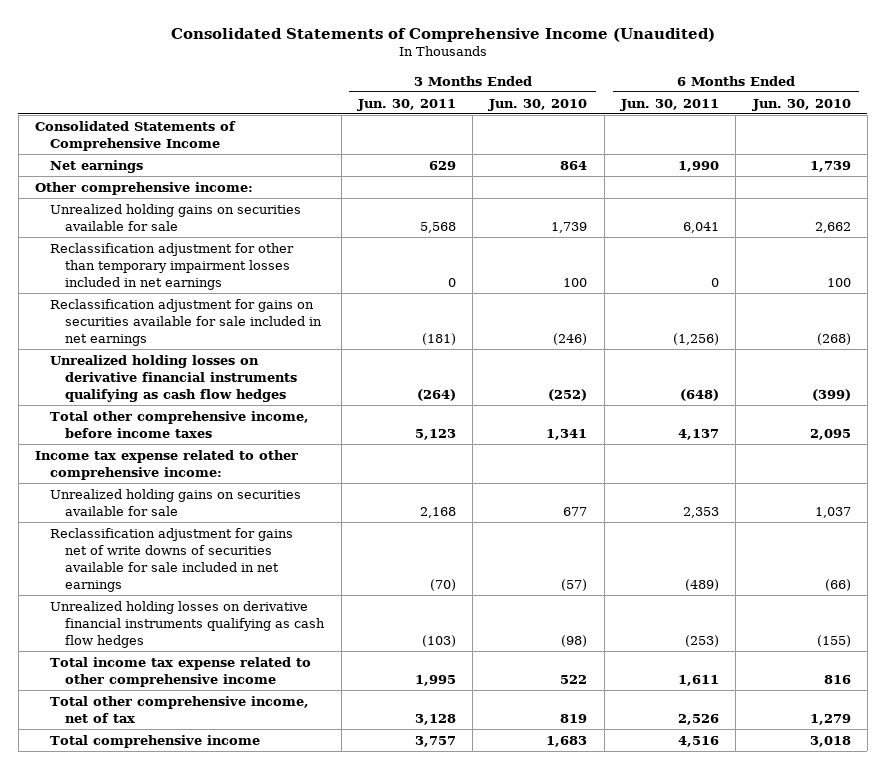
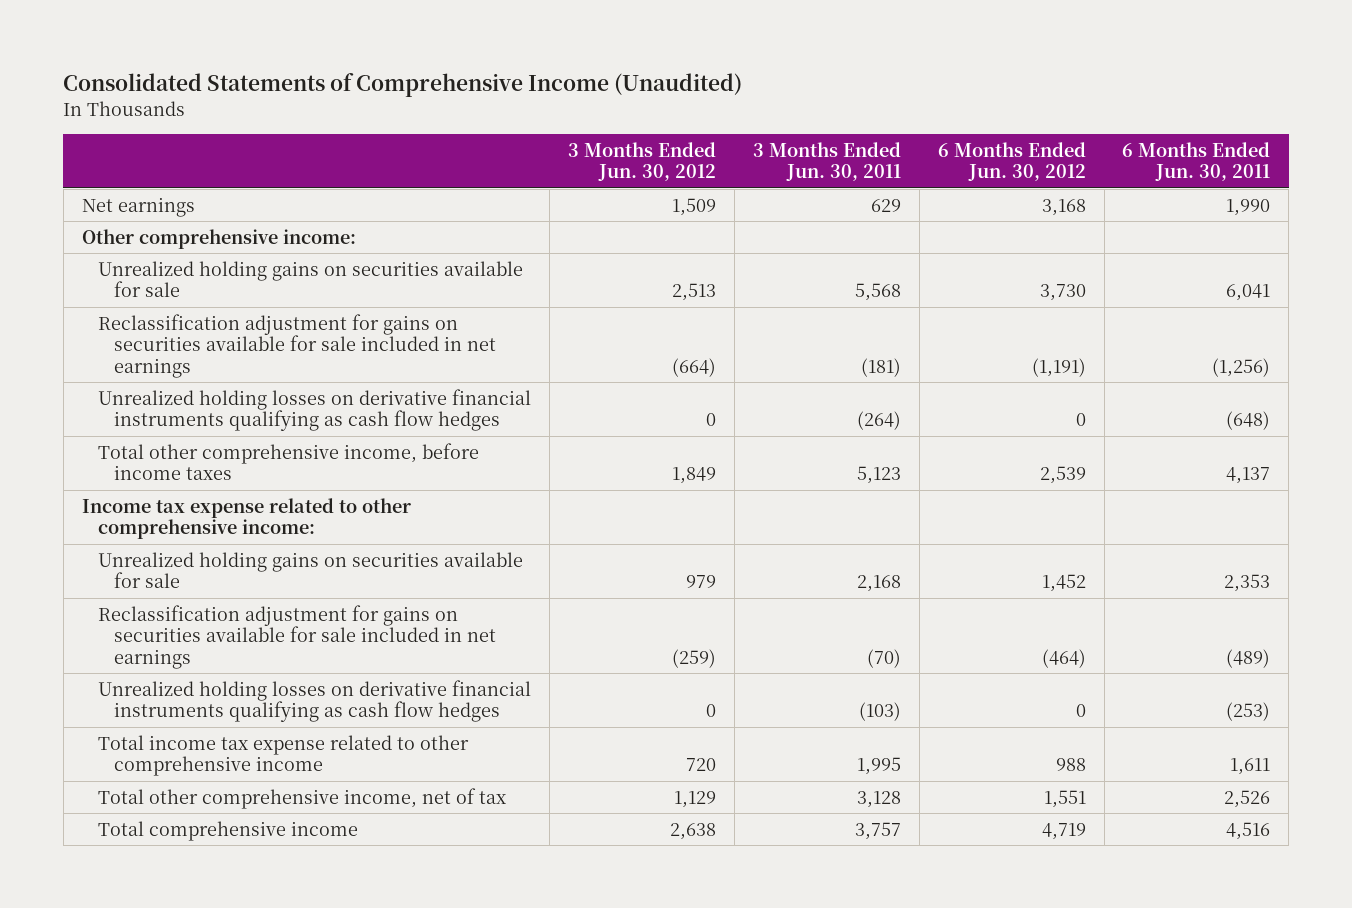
- | 3 Months Ended Jun. 30, 2011 | 3 Months Ended Jun. 30, 2010 | 6 Months Ended Jun. 30, 2011 | 6 Months Ended Jun. 30, 2010
+ | 3 Months Ended Jun. 30, 2012 | 3 Months Ended Jun. 30, 2011 | 6 Months Ended Jun. 30, 2012 | 6 Months Ended Jun. 30, 2011
- Consolidated Statements of Comprehensive Income
- Reclassification adjustment for other than temporary impairment losses included in net earnings | 0 | 100 | 0 | 100
- Reclassification adjustment for gains net of write downs of securities available for sale included in net earnings | (70) | (57) | (489) | (66)
+ Reclassification adjustment for gains on securities available for sale included in net earnings | (259) | (70) | (464) | (489)

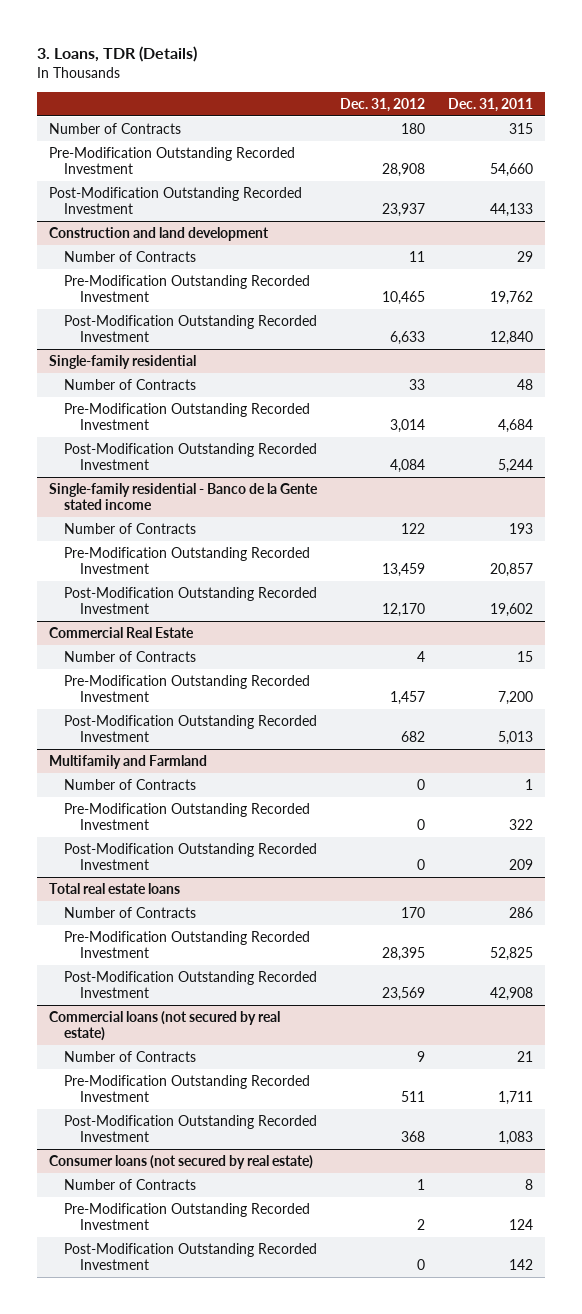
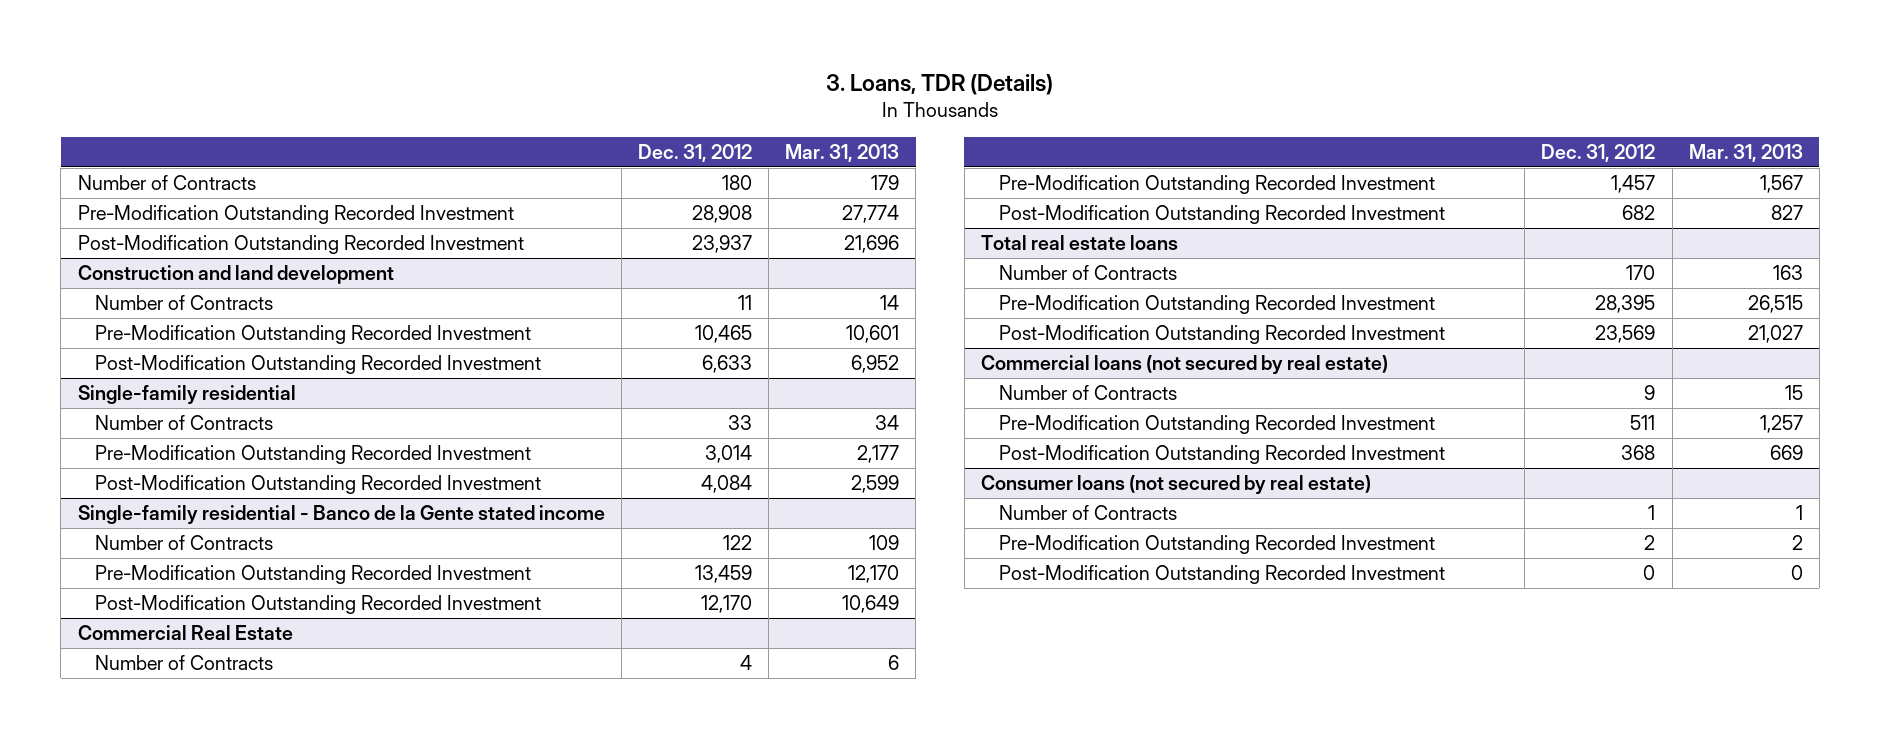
- | Dec. 31, 2012 | Dec. 31, 2011
+ | Dec. 31, 2012 | Mar. 31, 2013
- Multifamily and Farmland
- Number of Contracts | 0 | 1
- Pre-Modification Outstanding Recorded Investment | 0 | 322
- Post-Modification Outstanding Recorded Investment | 0 | 209

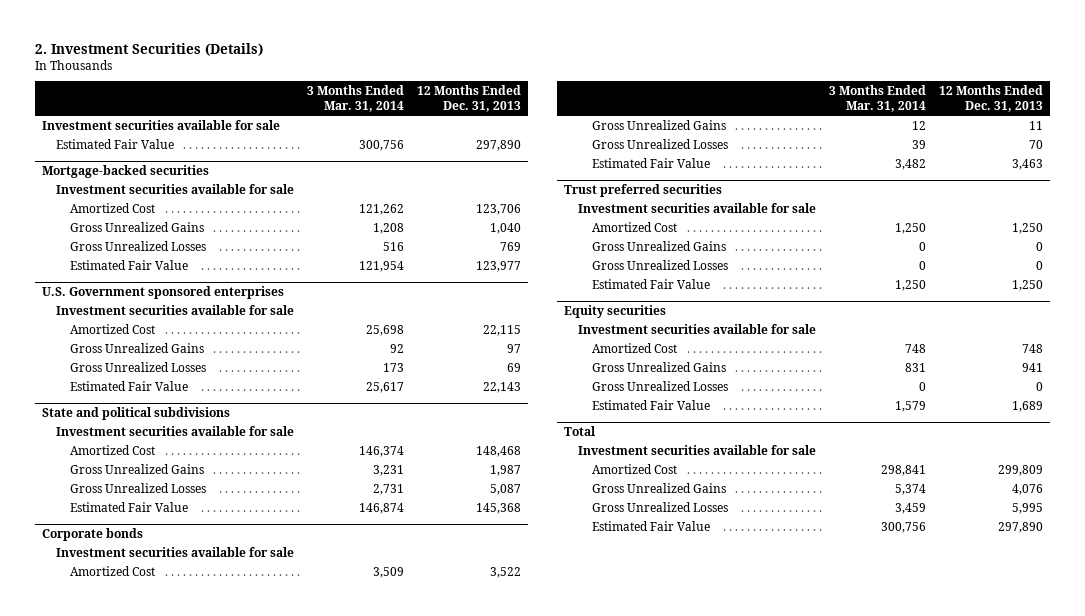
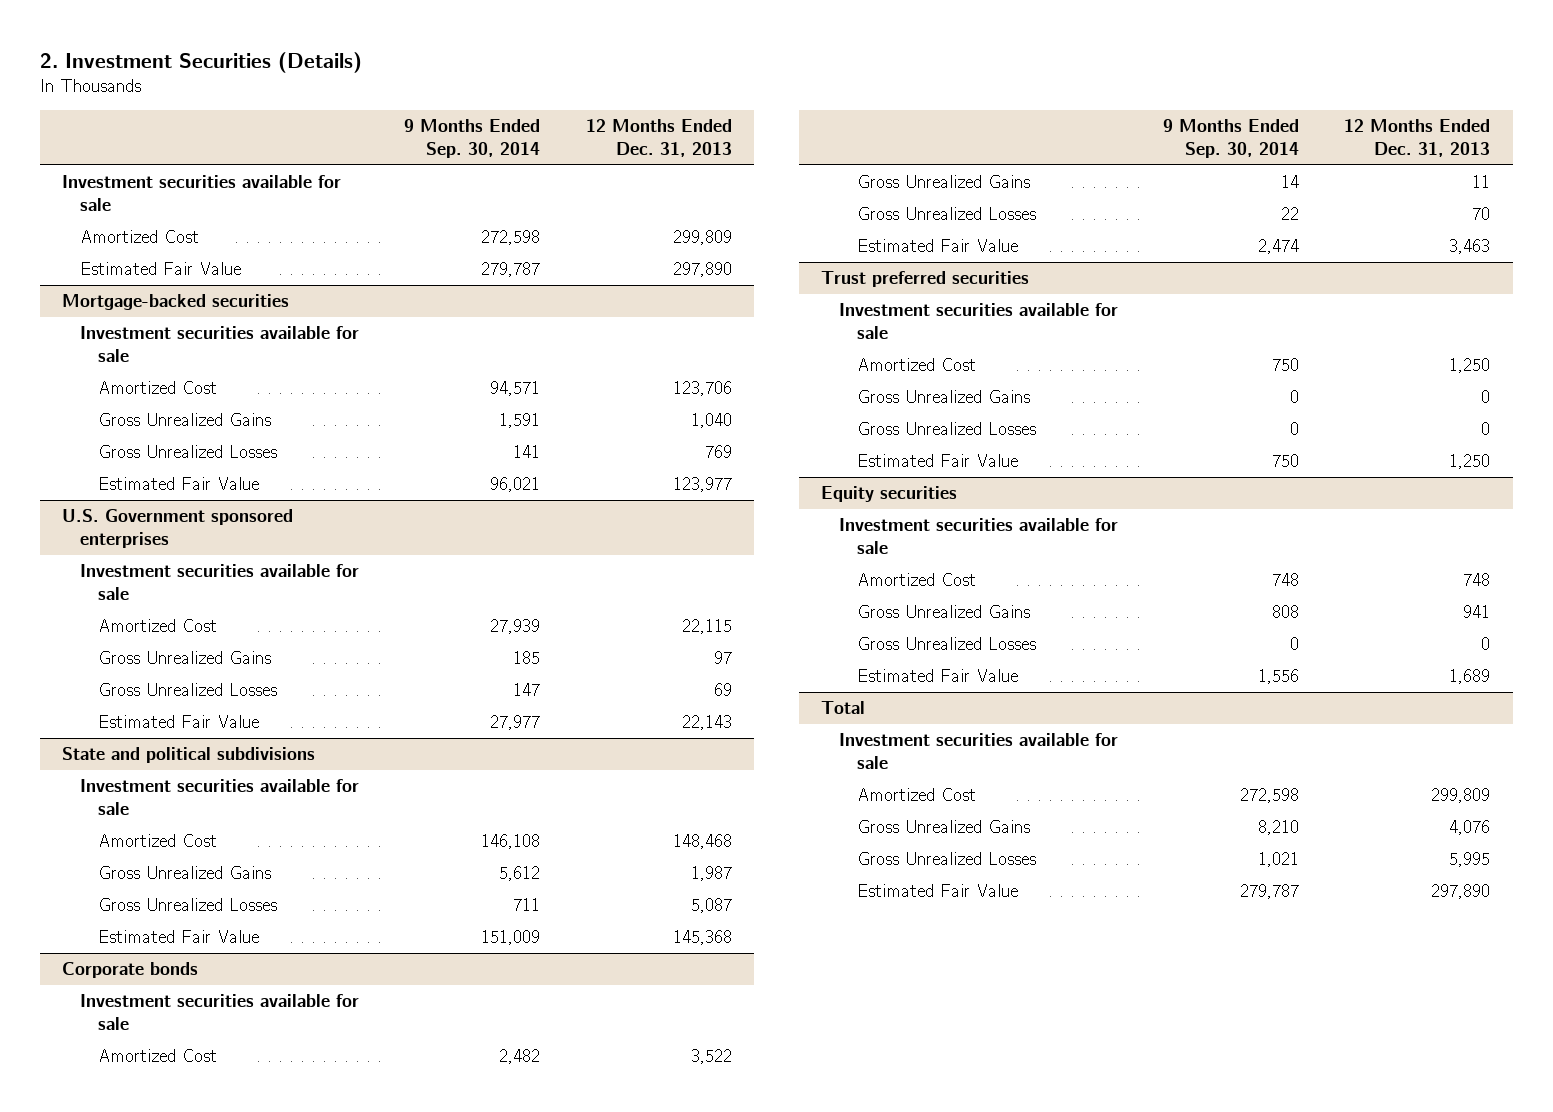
- | 3 Months Ended Mar. 31, 2014 | 12 Months Ended Dec. 31, 2013
+ | 9 Months Ended Sep. 30, 2014 | 12 Months Ended Dec. 31, 2013
+ Amortized Cost | 272,598 | 299,809

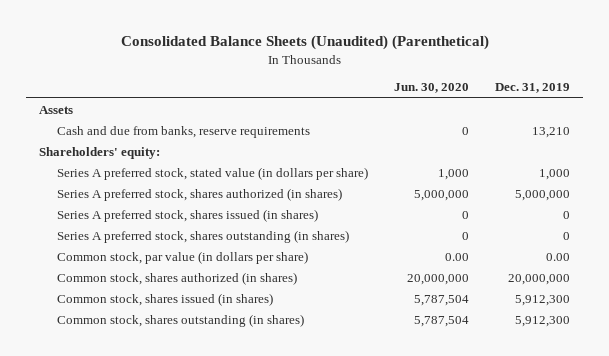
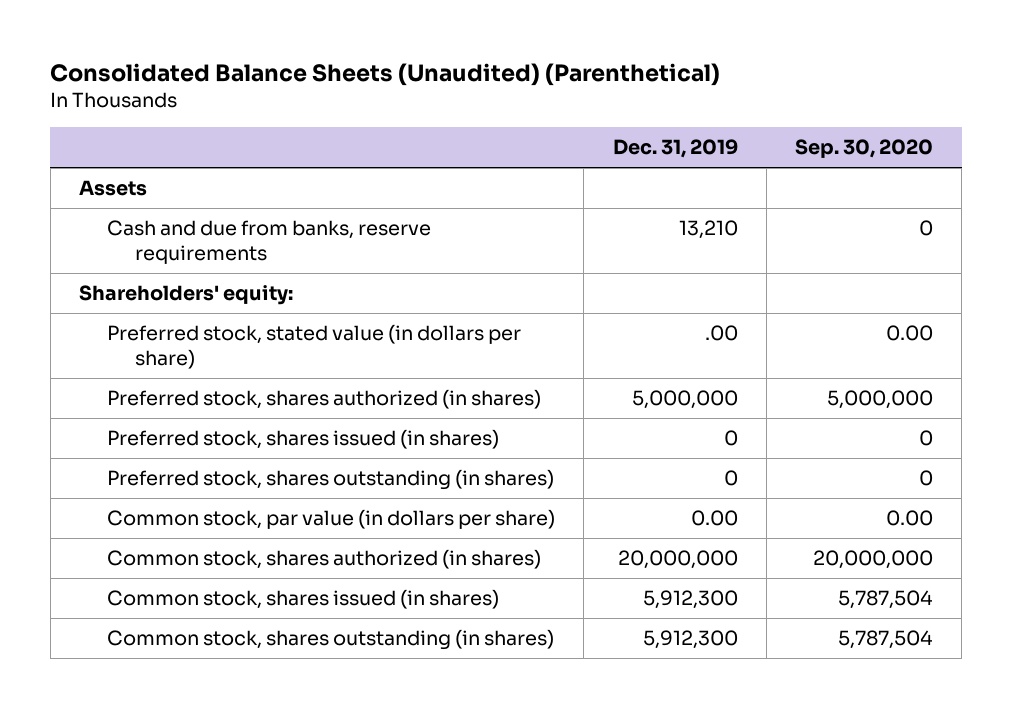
- | Jun. 30, 2020 | Dec. 31, 2019
+ | Dec. 31, 2019 | Sep. 30, 2020
- Series A preferred stock, stated value (in dollars per share) | 1,000 | 1,000
- Series A preferred stock, shares authorized (in shares) | 5,000,000 | 5,000,000
- Series A preferred stock, shares issued (in shares) | 0 | 0
- Series A preferred stock, shares outstanding (in shares) | 0 | 0
+ Preferred stock, stated value (in dollars per share) | .00 | 0.00
+ Preferred stock, shares authorized (in shares) | 5,000,000 | 5,000,000
+ Preferred stock, shares issued (in shares) | 0 | 0
+ Preferred stock, shares outstanding (in shares) | 0 | 0

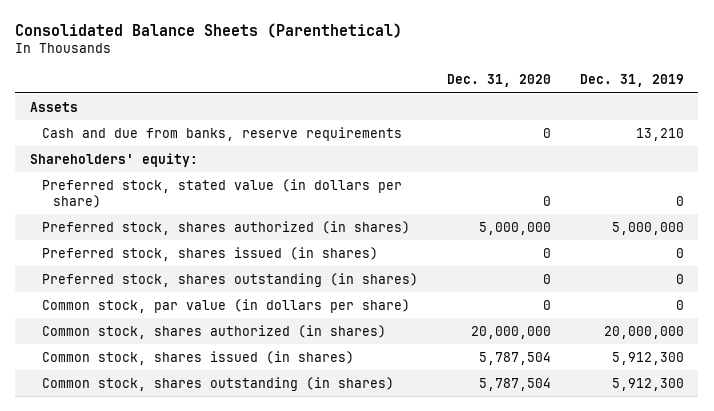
- Consolidated Balance Sheets (Unaudited) (Parenthetical)
+ Consolidated Balance Sheets (Parenthetical)
- | Dec. 31, 2019 | Sep. 30, 2020
+ | Dec. 31, 2020 | Dec. 31, 2019
- Preferred stock, stated value (in dollars per share) | .00 | 0.00
+ Preferred stock, stated value (in dollars per share) | 0 | 0
- Common stock, par value (in dollars per share) | 0.00 | 0.00
+ Common stock, par value (in dollars per share) | 0 | 0

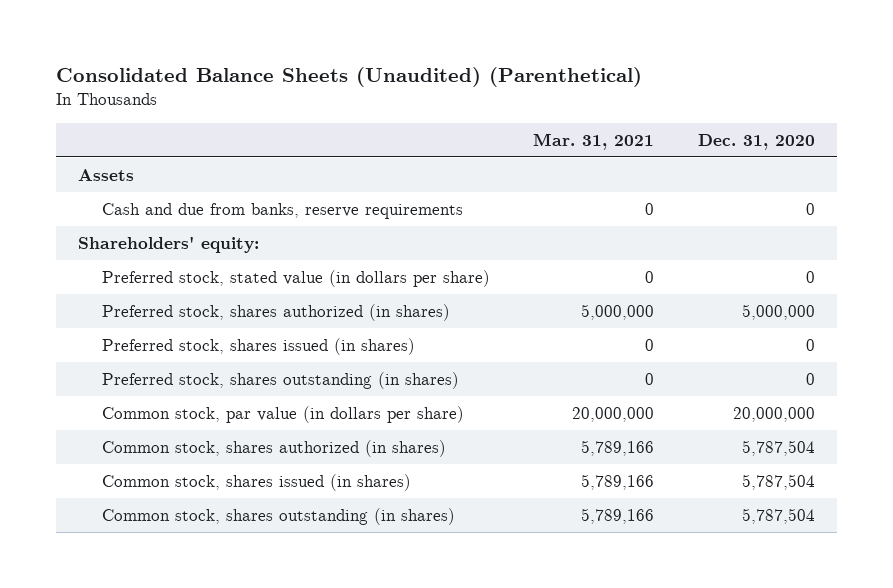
- Consolidated Balance Sheets (Parenthetical)
+ Consolidated Balance Sheets (Unaudited) (Parenthetical)
- | Dec. 31, 2020 | Dec. 31, 2019
+ | Mar. 31, 2021 | Dec. 31, 2020
- Common stock, par value (in dollars per share) | 0 | 0
- Common stock, shares authorized (in shares) | 20,000,000 | 20,000,000
+ Common stock, par value (in dollars per share) | 20,000,000 | 20,000,000
+ Common stock, shares authorized (in shares) | 5,789,166 | 5,787,504

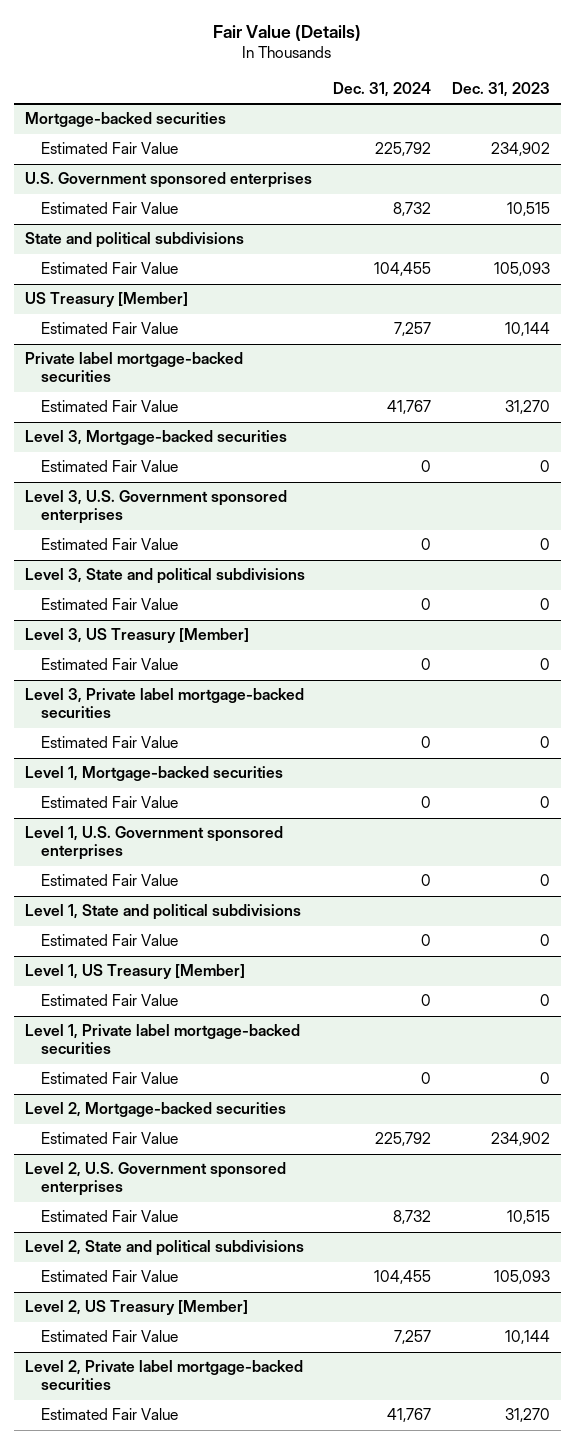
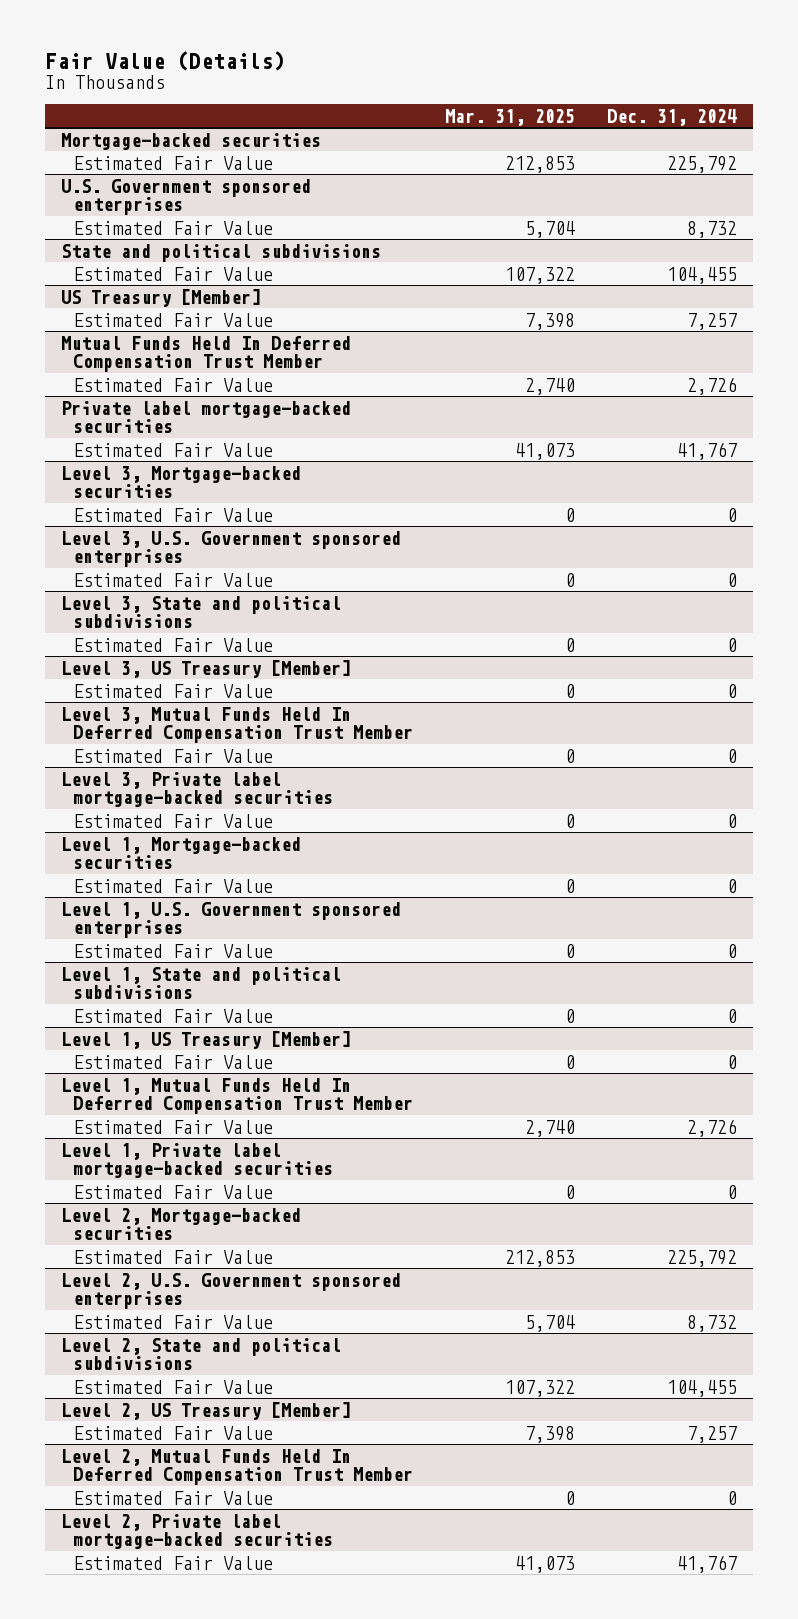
- | Dec. 31, 2024 | Dec. 31, 2023
+ | Mar. 31, 2025 | Dec. 31, 2024
+ Mutual Funds Held In Deferred Compensation Trust Member
+ Estimated Fair Value | 2,740 | 2,726
+ Level 3, Mutual Funds Held In Deferred Compensation Trust Member
+ Estimated Fair Value | 0 | 0
+ Level 1, Mutual Funds Held In Deferred Compensation Trust Member
+ Estimated Fair Value | 2,740 | 2,726
+ Level 2, Mutual Funds Held In Deferred Compensation Trust Member
+ Estimated Fair Value | 0 | 0

